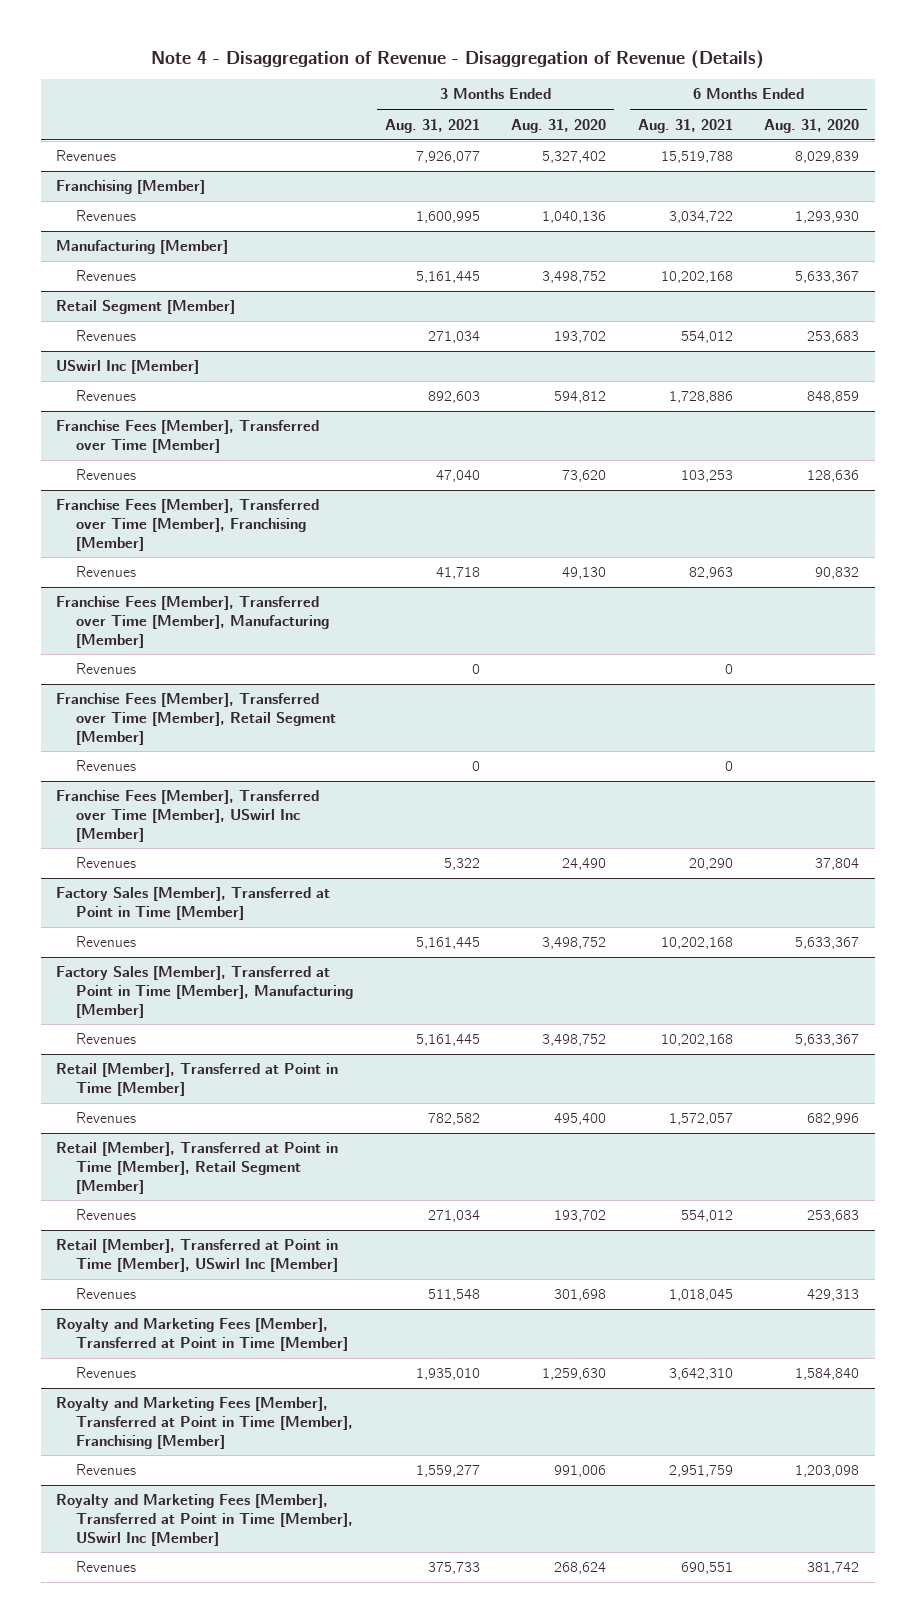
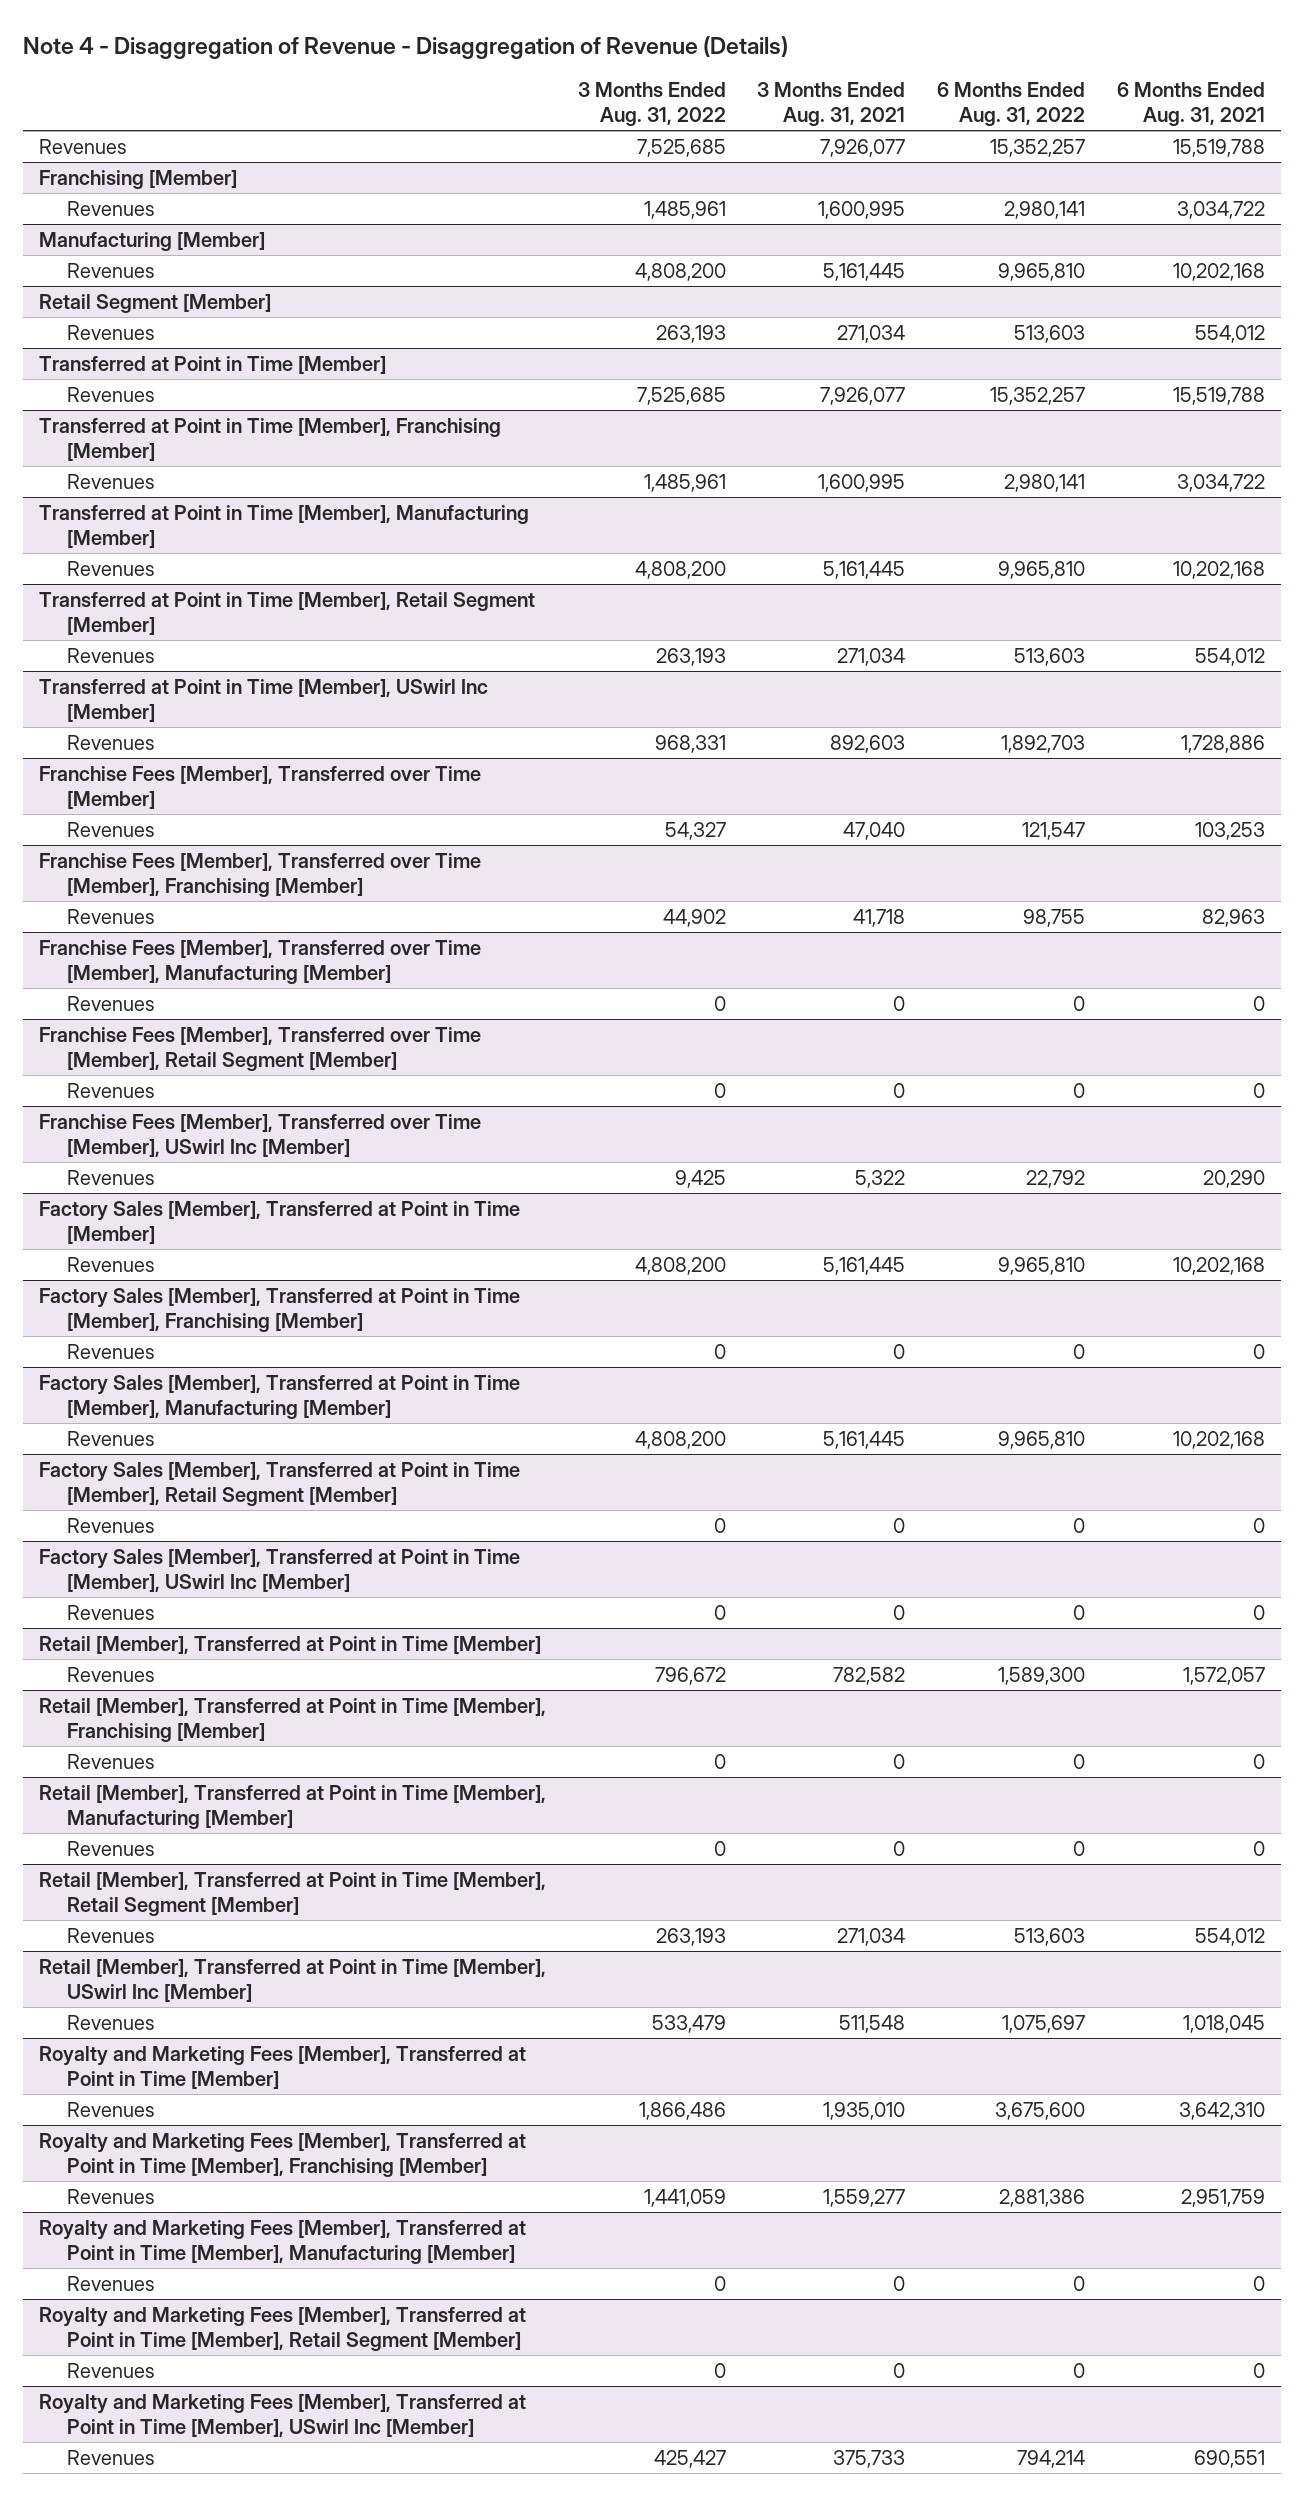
- | 3 Months Ended Aug. 31, 2021 | 3 Months Ended Aug. 31, 2020 | 6 Months Ended Aug. 31, 2021 | 6 Months Ended Aug. 31, 2020
+ | 3 Months Ended Aug. 31, 2022 | 3 Months Ended Aug. 31, 2021 | 6 Months Ended Aug. 31, 2022 | 6 Months Ended Aug. 31, 2021
- USwirl Inc [Member]
+ Transferred at Point in Time [Member]
+ Revenues | 7,525,685 | 7,926,077 | 15,352,257 | 15,519,788
+ Transferred at Point in Time [Member], Franchising [Member]
+ Revenues | 1,485,961 | 1,600,995 | 2,980,141 | 3,034,722
+ Transferred at Point in Time [Member], Manufacturing [Member]
+ Revenues | 4,808,200 | 5,161,445 | 9,965,810 | 10,202,168
+ Transferred at Point in Time [Member], Retail Segment [Member]
+ Revenues | 263,193 | 271,034 | 513,603 | 554,012
+ Transferred at Point in Time [Member], USwirl Inc [Member]
+ Factory Sales [Member], Transferred at Point in Time [Member], Franchising [Member]
+ Revenues | 0 | 0 | 0 | 0
+ Factory Sales [Member], Transferred at Point in Time [Member], Retail Segment [Member]
+ Revenues | 0 | 0 | 0 | 0
+ Factory Sales [Member], Transferred at Point in Time [Member], USwirl Inc [Member]
+ Revenues | 0 | 0 | 0 | 0
+ Retail [Member], Transferred at Point in Time [Member], Franchising [Member]
+ Revenues | 0 | 0 | 0 | 0
+ Retail [Member], Transferred at Point in Time [Member], Manufacturing [Member]
+ Revenues | 0 | 0 | 0 | 0
+ Royalty and Marketing Fees [Member], Transferred at Point in Time [Member], Manufacturing [Member]
+ Revenues | 0 | 0 | 0 | 0
+ Royalty and Marketing Fees [Member], Transferred at Point in Time [Member], Retail Segment [Member]
+ Revenues | 0 | 0 | 0 | 0

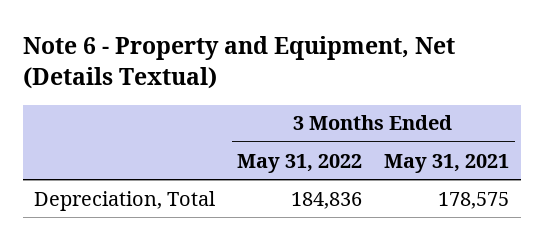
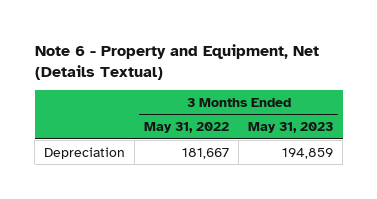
- | 3 Months Ended May 31, 2022 | 3 Months Ended May 31, 2021
+ | 3 Months Ended May 31, 2022 | 3 Months Ended May 31, 2023
- Depreciation, Total | 184,836 | 178,575
+ Depreciation | 181,667 | 194,859

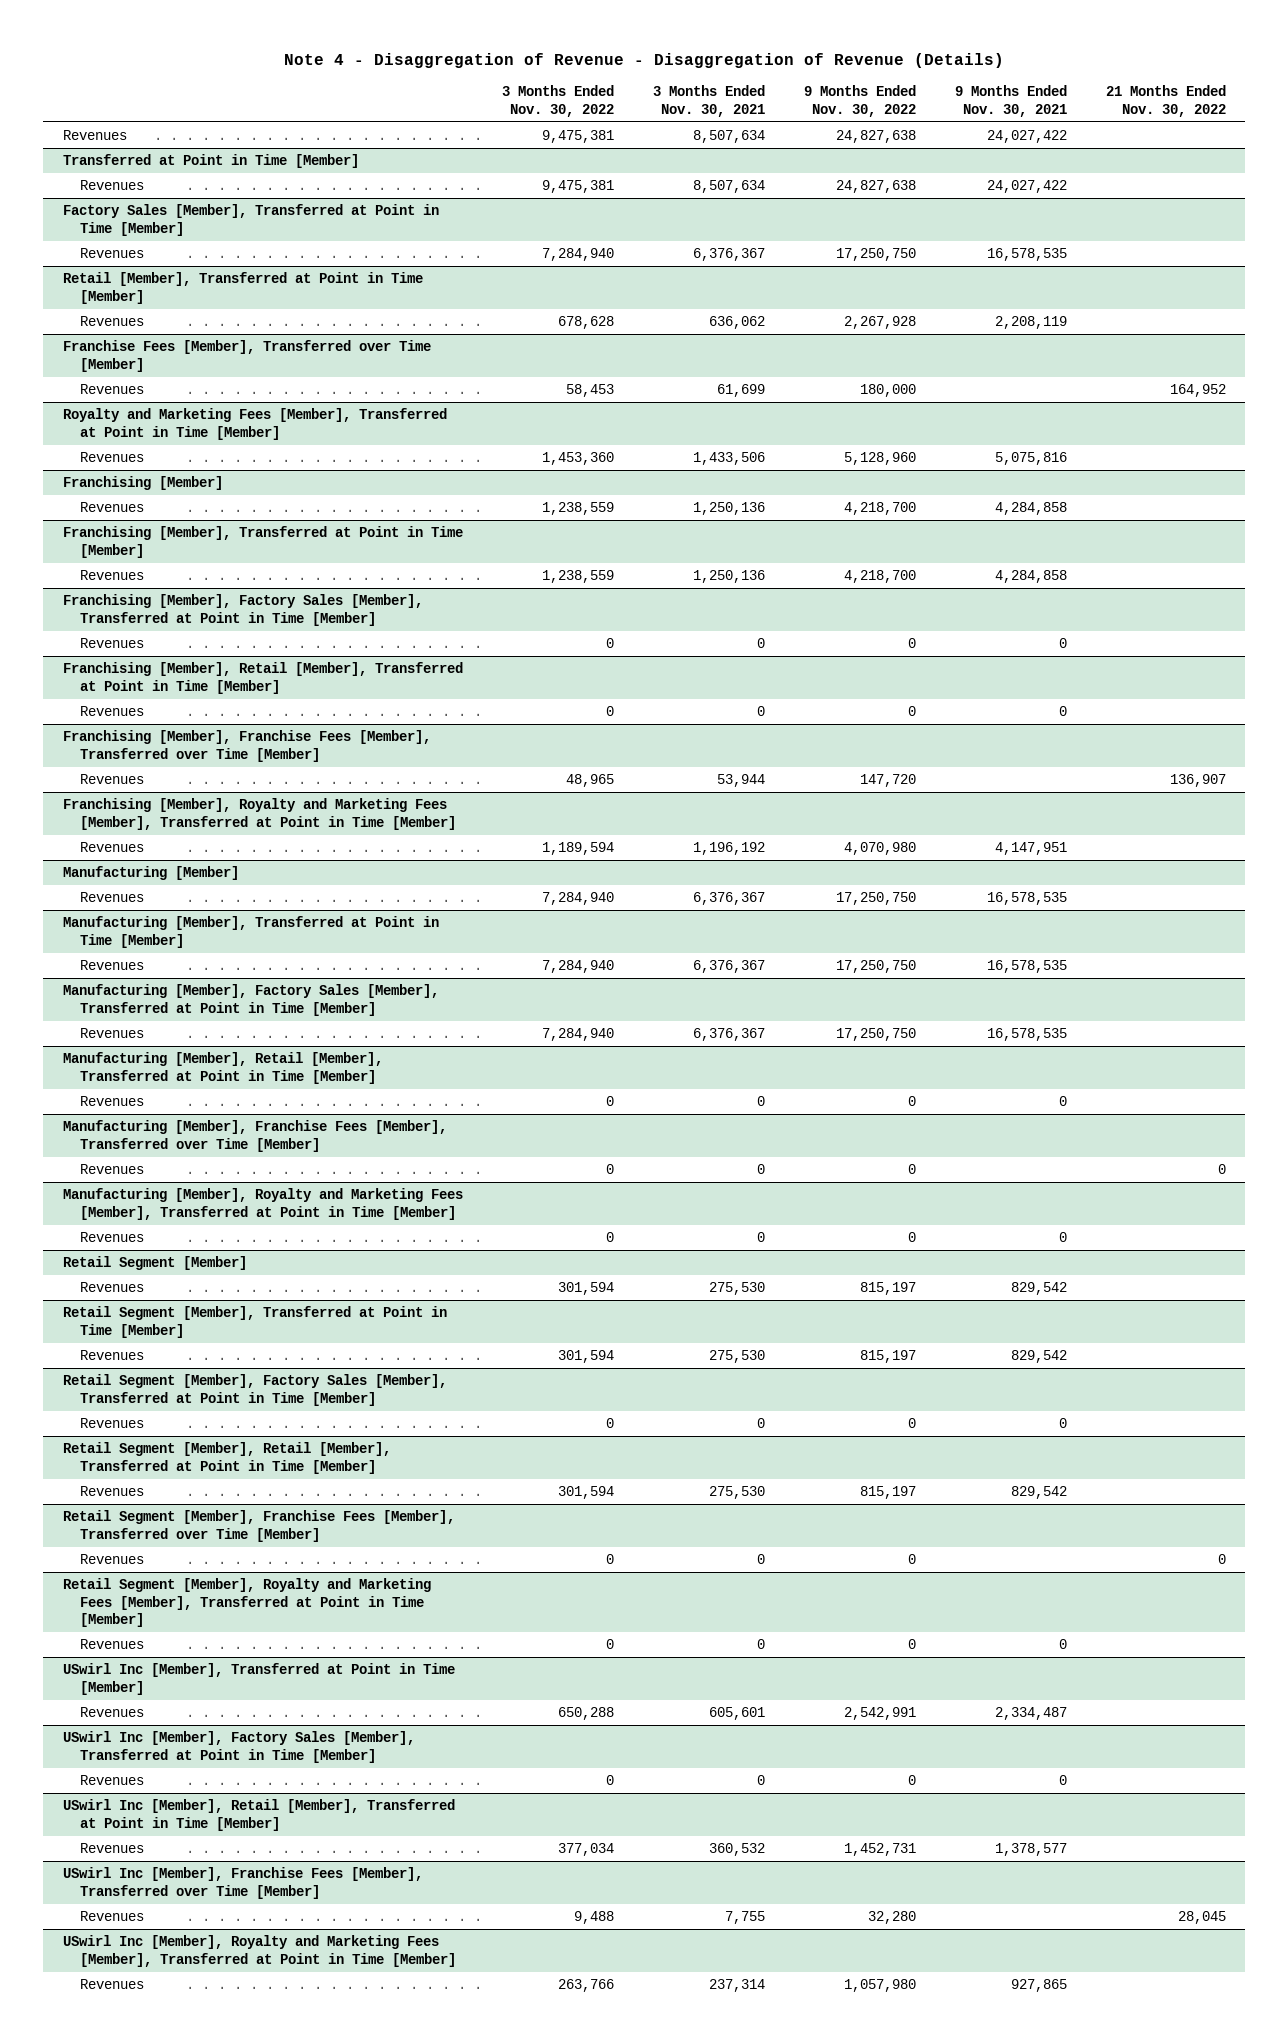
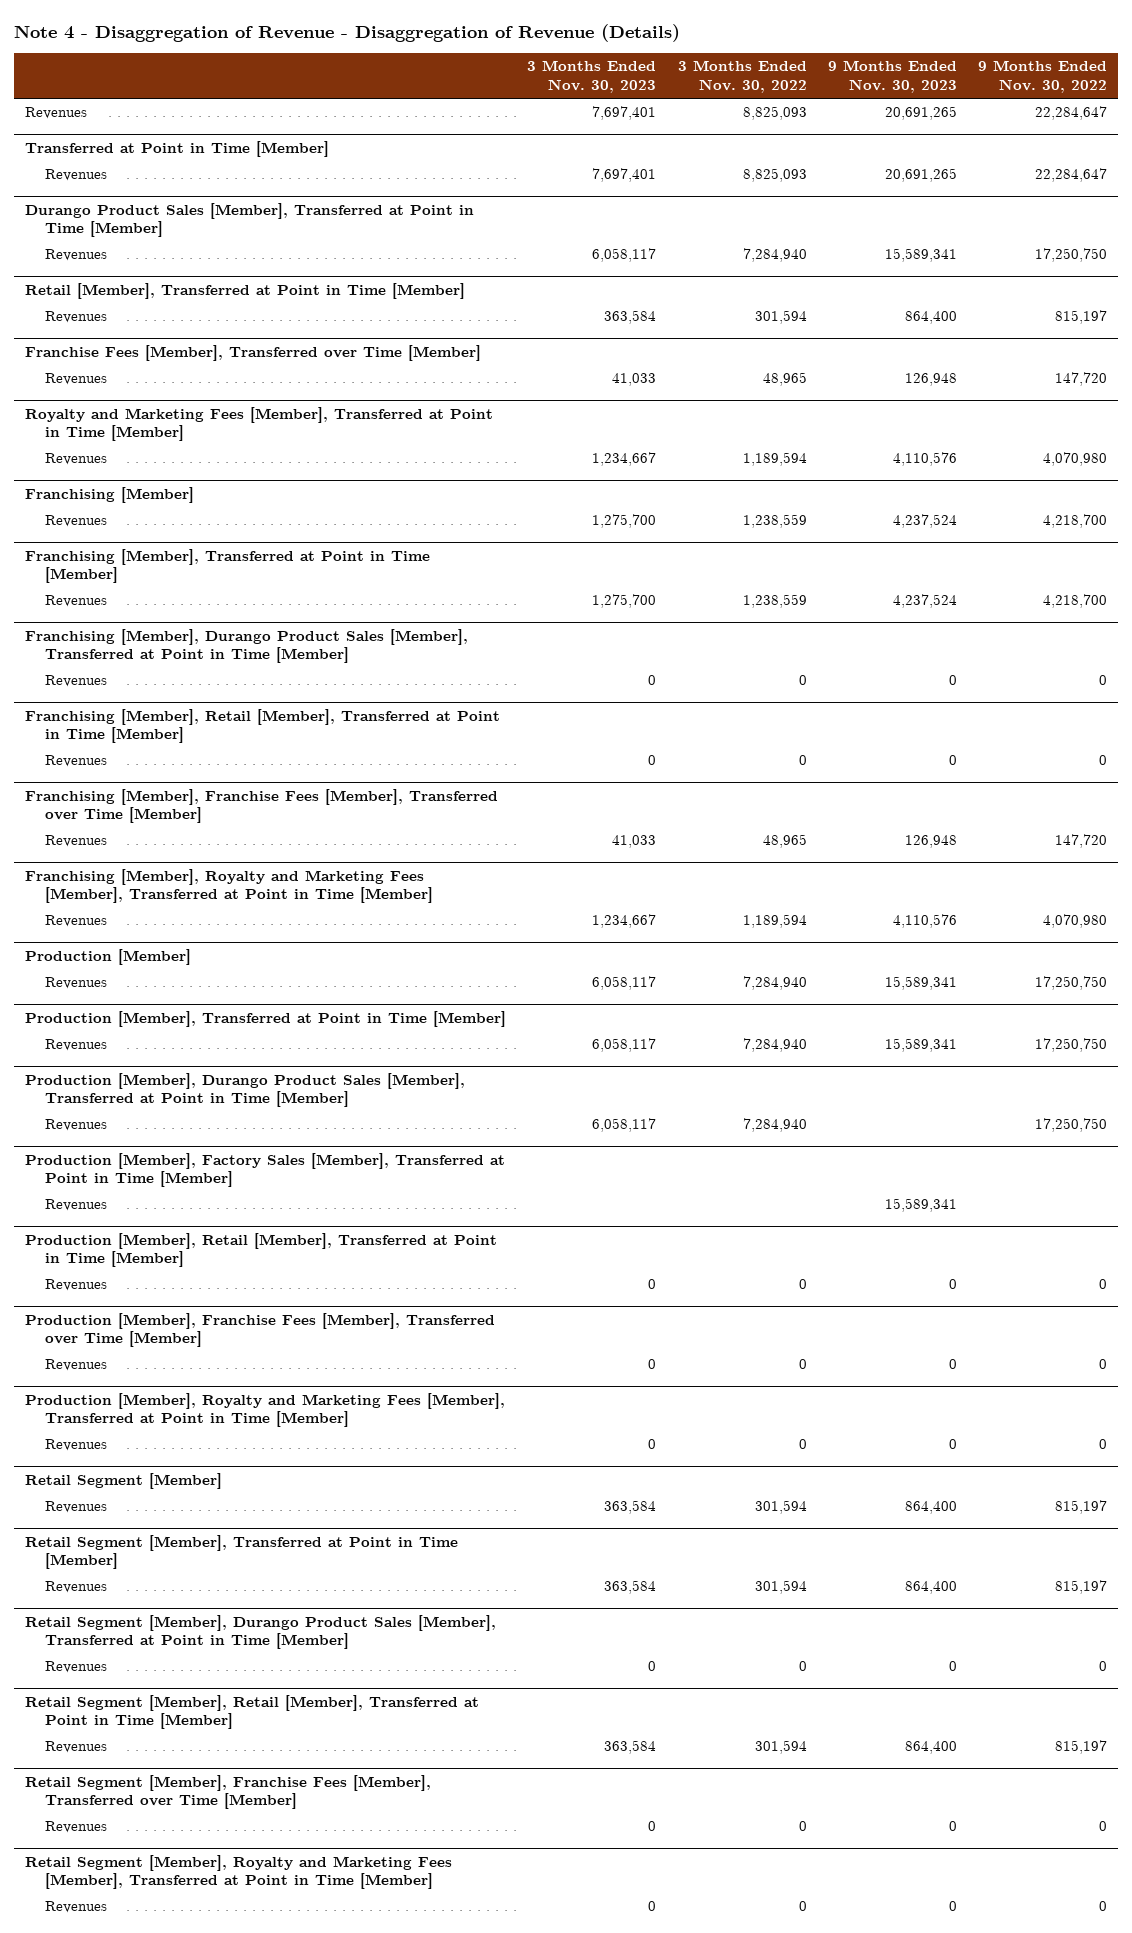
- | 3 Months Ended Nov. 30, 2022 | 3 Months Ended Nov. 30, 2021 | 9 Months Ended Nov. 30, 2022 | 9 Months Ended Nov. 30, 2021 | 21 Months Ended Nov. 30, 2022
+ | 3 Months Ended Nov. 30, 2023 | 3 Months Ended Nov. 30, 2022 | 9 Months Ended Nov. 30, 2023 | 9 Months Ended Nov. 30, 2022
- Revenues | 9,475,381 | 8,507,634 | 24,827,638 | 24,027,422 |
+ Revenues | 7,697,401 | 8,825,093 | 20,691,265 | 22,284,647
@ Transferred at Point in Time [Member]
- Revenues | 9,475,381 | 8,507,634 | 24,827,638 | 24,027,422 |
- Factory Sales [Member], Transferred at Point in Time [Member]
@ Transferred at Point in Time [Member]
+ Revenues | 7,697,401 | 8,825,093 | 20,691,265 | 22,284,647
+ Durango Product Sales [Member], Transferred at Point in Time [Member]
@ Retail [Member], Transferred at Point in Time [Member]
- Revenues | 678,628 | 636,062 | 2,267,928 | 2,208,119 |
+ Revenues | 363,584 | 301,594 | 864,400 | 815,197
@ Franchise Fees [Member], Transferred over Time [Member]
- Revenues | 58,453 | 61,699 | 180,000 | | 164,952
+ Revenues | 41,033 | 48,965 | 126,948 | 147,720
@ Royalty and Marketing Fees [Member], Transferred at Point in Time [Member]
- Revenues | 1,453,360 | 1,433,506 | 5,128,960 | 5,075,816 |
+ Revenues | 1,234,667 | 1,189,594 | 4,110,576 | 4,070,980
- Franchising [Member], Factory Sales [Member], Transferred at Point in Time [Member]
+ Franchising [Member], Durango Product Sales [Member], Transferred at Point in Time [Member]
- Manufacturing [Member]
+ Production [Member]
- Manufacturing [Member], Transferred at Point in Time [Member]
+ Production [Member], Transferred at Point in Time [Member]
- Manufacturing [Member], Factory Sales [Member], Transferred at Point in Time [Member]
+ Production [Member], Durango Product Sales [Member], Transferred at Point in Time [Member]
- Manufacturing [Member], Retail [Member], Transferred at Point in Time [Member]
+ Production [Member], Factory Sales [Member], Transferred at Point in Time [Member]
+ Revenues | | | 15,589,341 |
+ Production [Member], Retail [Member], Transferred at Point in Time [Member]
- Manufacturing [Member], Franchise Fees [Member], Transferred over Time [Member]
+ Production [Member], Franchise Fees [Member], Transferred over Time [Member]
- Manufacturing [Member], Royalty and Marketing Fees [Member], Transferred at Point in Time [Member]
+ Production [Member], Royalty and Marketing Fees [Member], Transferred at Point in Time [Member]
- Retail Segment [Member], Factory Sales [Member], Transferred at Point in Time [Member]
+ Retail Segment [Member], Durango Product Sales [Member], Transferred at Point in Time [Member]
- USwirl Inc [Member], Transferred at Point in Time [Member]
- Revenues | 650,288 | 605,601 | 2,542,991 | 2,334,487 |
- USwirl Inc [Member], Factory Sales [Member], Transferred at Point in Time [Member]
- Revenues | 0 | 0 | 0 | 0 |
- USwirl Inc [Member], Retail [Member], Transferred at Point in Time [Member]
- Revenues | 377,034 | 360,532 | 1,452,731 | 1,378,577 |
- USwirl Inc [Member], Franchise Fees [Member], Transferred over Time [Member]
- Revenues | 9,488 | 7,755 | 32,280 | | 28,045
- USwirl Inc [Member], Royalty and Marketing Fees [Member], Transferred at Point in Time [Member]
- Revenues | 263,766 | 237,314 | 1,057,980 | 927,865 |

